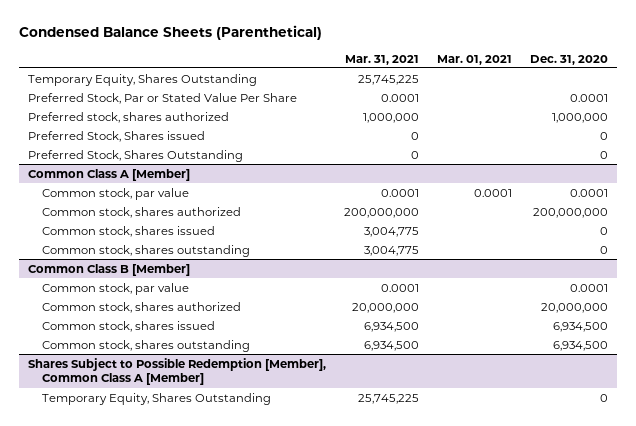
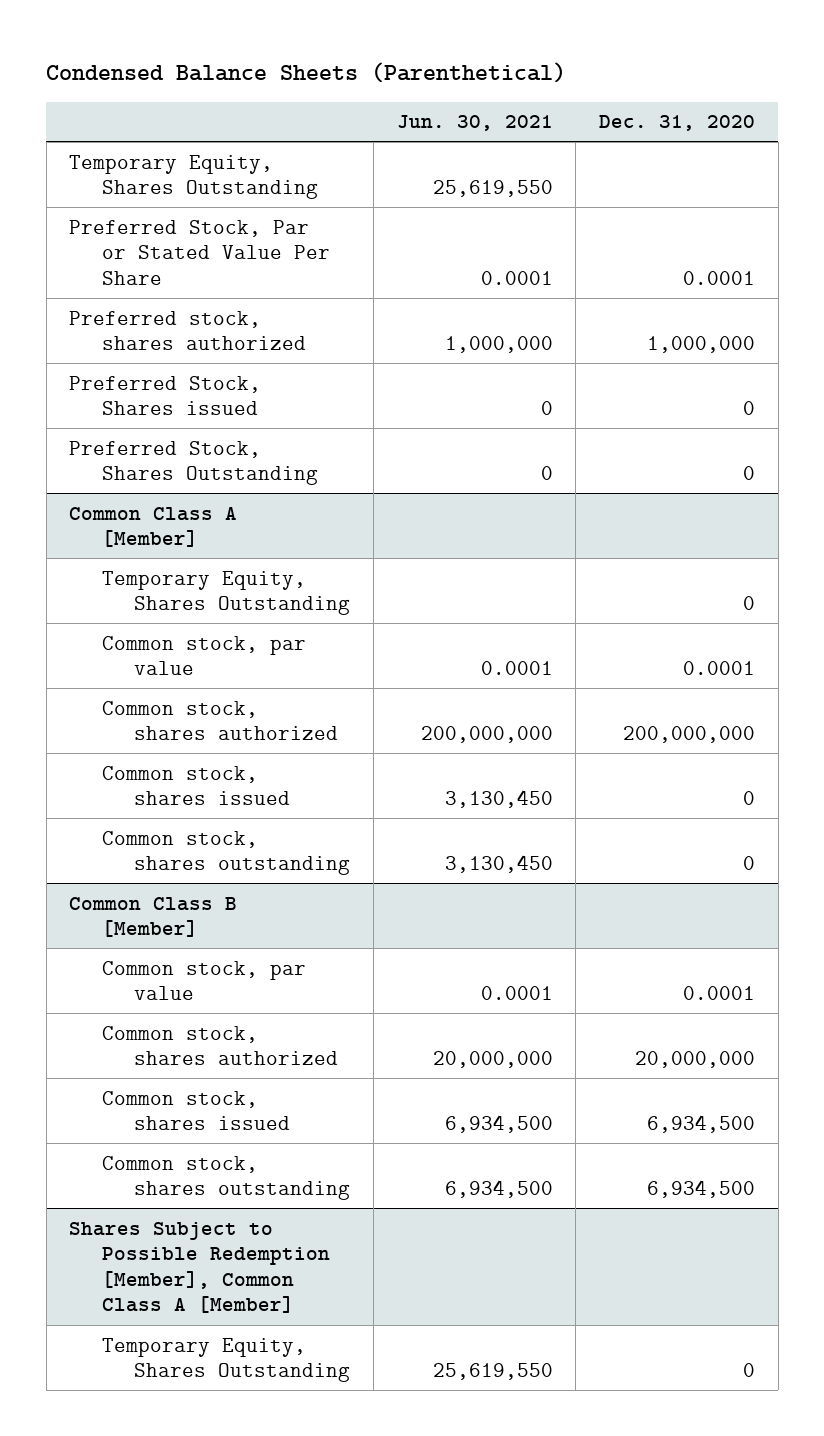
- | Mar. 31, 2021 | Mar. 01, 2021 | Dec. 31, 2020
+ | Jun. 30, 2021 | Dec. 31, 2020
@ Common Class A [Member]
+ Temporary Equity, Shares Outstanding | | 0

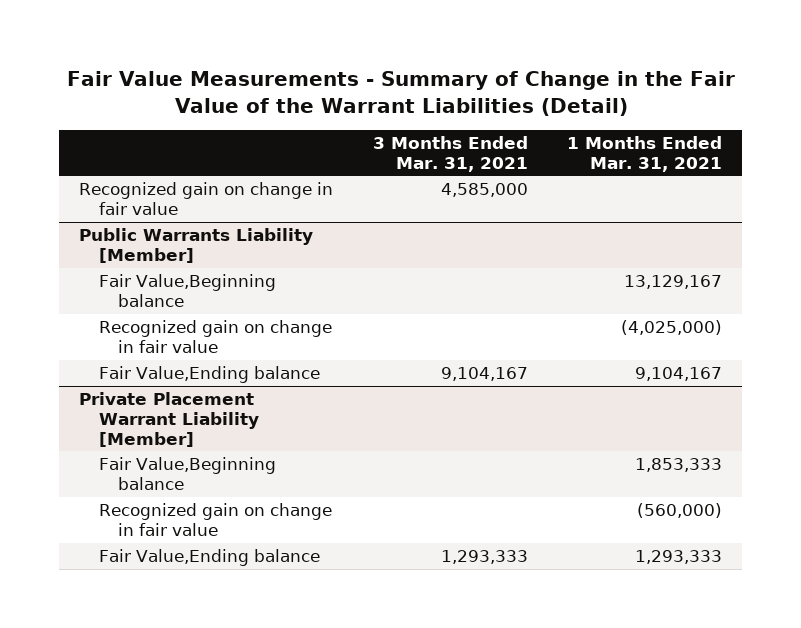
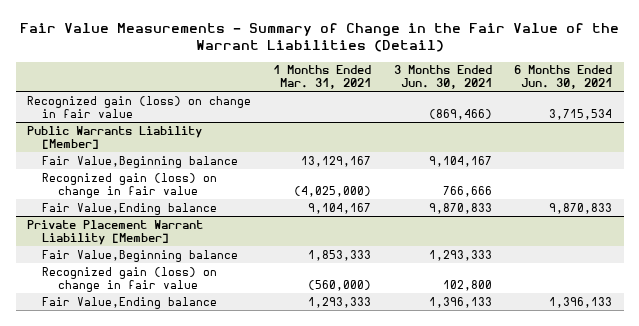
- | 3 Months Ended Mar. 31, 2021 | 1 Months Ended Mar. 31, 2021
+ | 1 Months Ended Mar. 31, 2021 | 3 Months Ended Jun. 30, 2021 | 6 Months Ended Jun. 30, 2021
- Recognized gain on change in fair value | 4,585,000 |
+ Recognized gain (loss) on change in fair value | | (869,466) | 3,715,534
@ Public Warrants Liability [Member]
- Recognized gain on change in fair value | | (4,025,000)
+ Recognized gain (loss) on change in fair value | (4,025,000) | 766,666 |
@ Private Placement Warrant Liability [Member]
- Recognized gain on change in fair value | | (560,000)
+ Recognized gain (loss) on change in fair value | (560,000) | 102,800 |

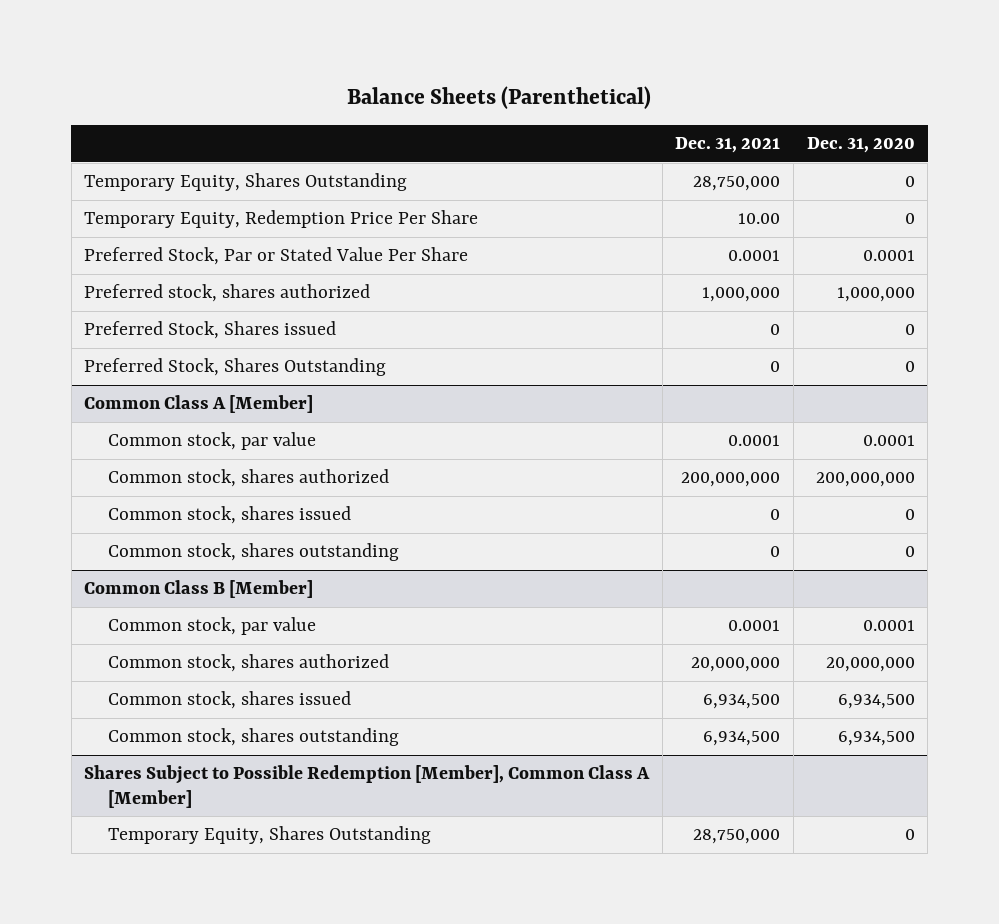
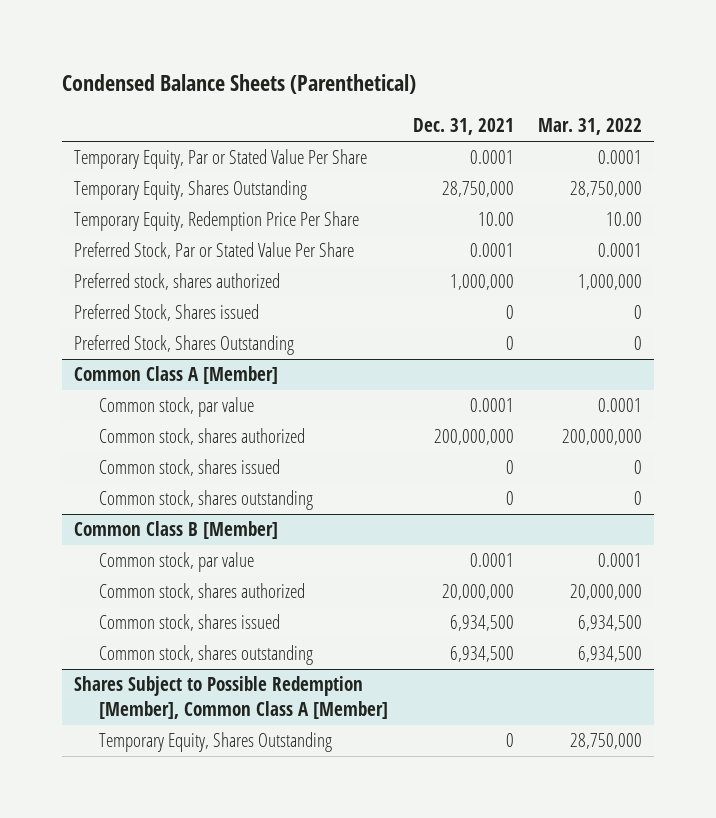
- Balance Sheets (Parenthetical)
+ Condensed Balance Sheets (Parenthetical)
- | Dec. 31, 2021 | Dec. 31, 2020
+ | Dec. 31, 2021 | Mar. 31, 2022
+ Temporary Equity, Par or Stated Value Per Share | 0.0001 | 0.0001
@ Shares Subject to Possible Redemption [Member], Common Class A [Member]
- Temporary Equity, Shares Outstanding | 28,750,000 | 0
+ Temporary Equity, Shares Outstanding | 0 | 28,750,000

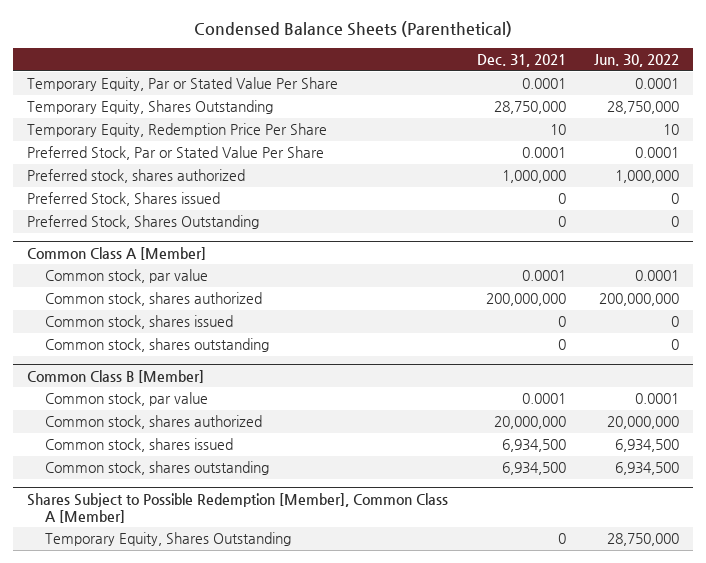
- | Dec. 31, 2021 | Mar. 31, 2022
+ | Dec. 31, 2021 | Jun. 30, 2022
- Temporary Equity, Redemption Price Per Share | 10.00 | 10.00
+ Temporary Equity, Redemption Price Per Share | 10 | 10

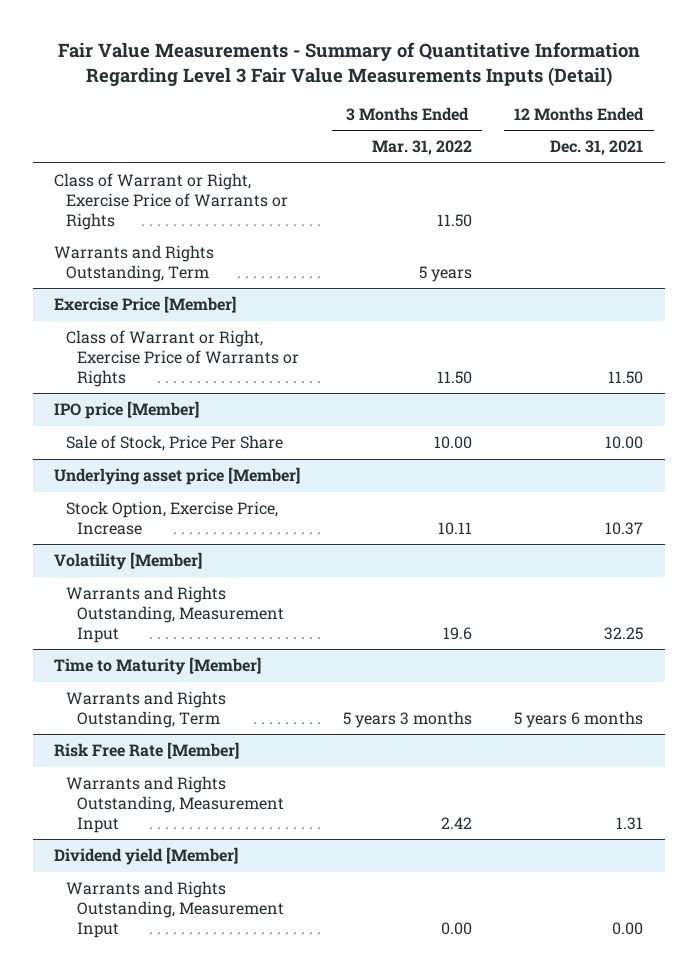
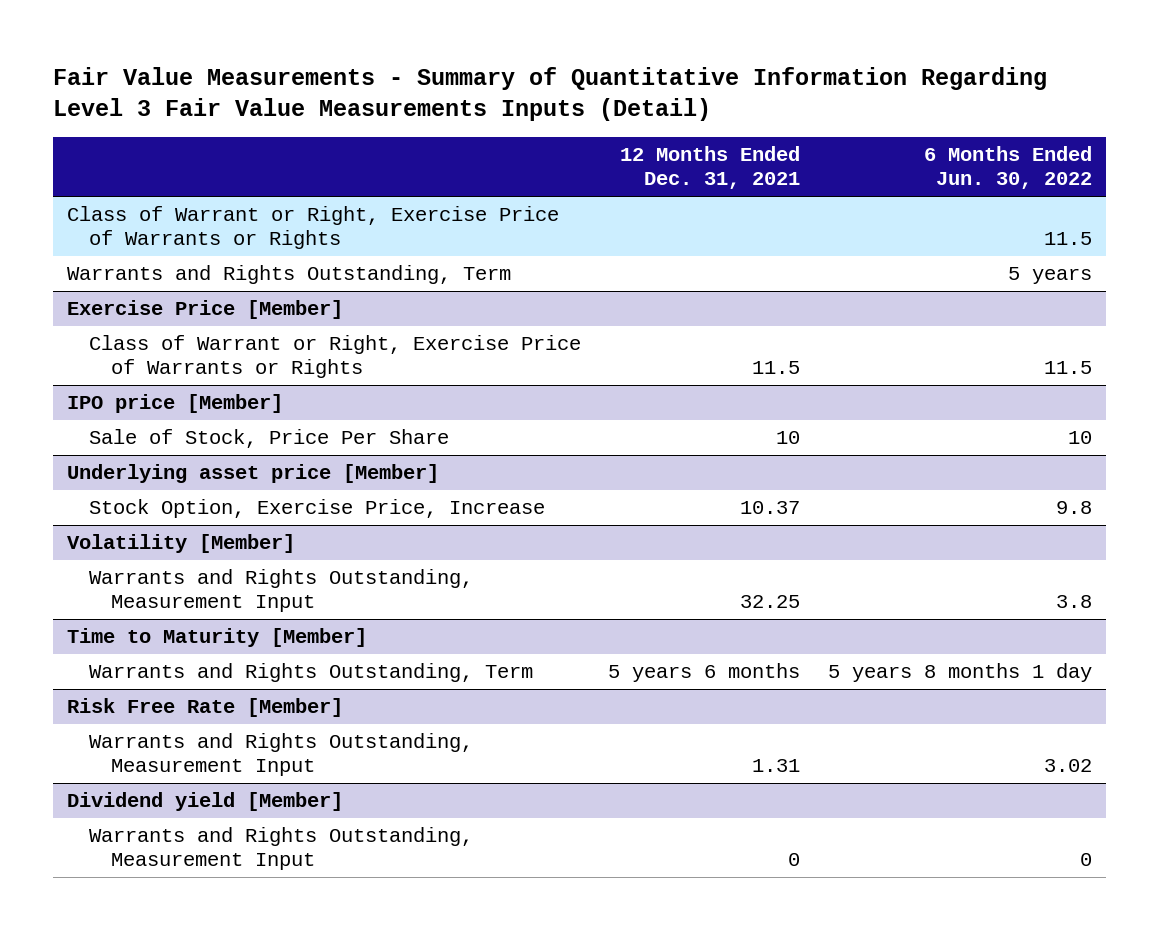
- | 3 Months Ended Mar. 31, 2022 | 12 Months Ended Dec. 31, 2021
+ | 12 Months Ended Dec. 31, 2021 | 6 Months Ended Jun. 30, 2022
@ Exercise Price [Member]
- Class of Warrant or Right, Exercise Price of Warrants or Rights | 11.50 | 11.50
+ Class of Warrant or Right, Exercise Price of Warrants or Rights | 11.5 | 11.5
@ IPO price [Member]
- Sale of Stock, Price Per Share | 10.00 | 10.00
+ Sale of Stock, Price Per Share | 10 | 10
@ Dividend yield [Member]
- Warrants and Rights Outstanding, Measurement Input | 0.00 | 0.00
+ Warrants and Rights Outstanding, Measurement Input | 0 | 0

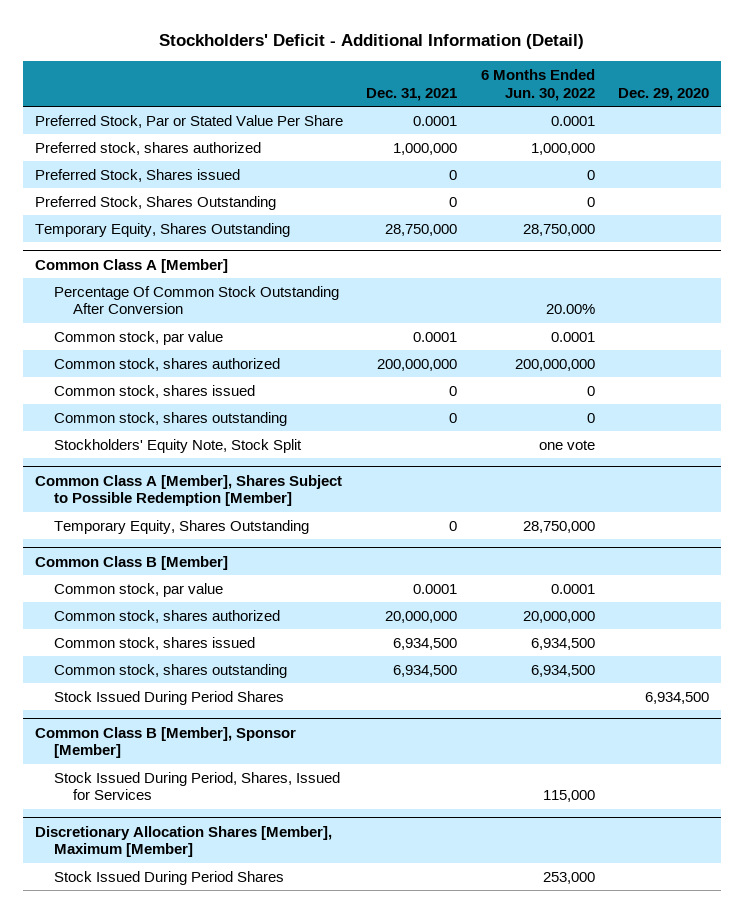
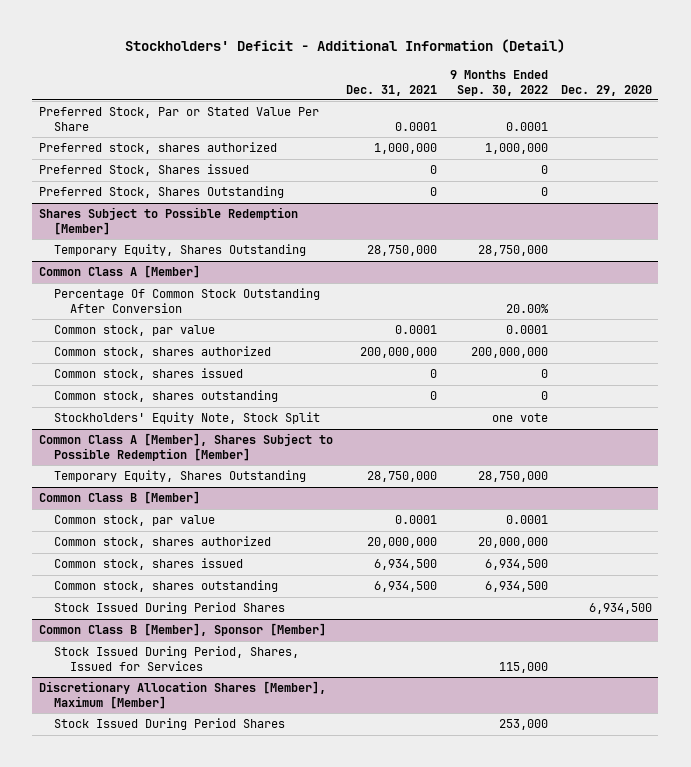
- | Dec. 31, 2021 | 6 Months Ended Jun. 30, 2022 | Dec. 29, 2020
+ | Dec. 31, 2021 | 9 Months Ended Sep. 30, 2022 | Dec. 29, 2020
+ Shares Subject to Possible Redemption [Member]
@ Common Class A [Member], Shares Subject to Possible Redemption [Member]
- Temporary Equity, Shares Outstanding | 0 | 28,750,000 |
+ Temporary Equity, Shares Outstanding | 28,750,000 | 28,750,000 |

